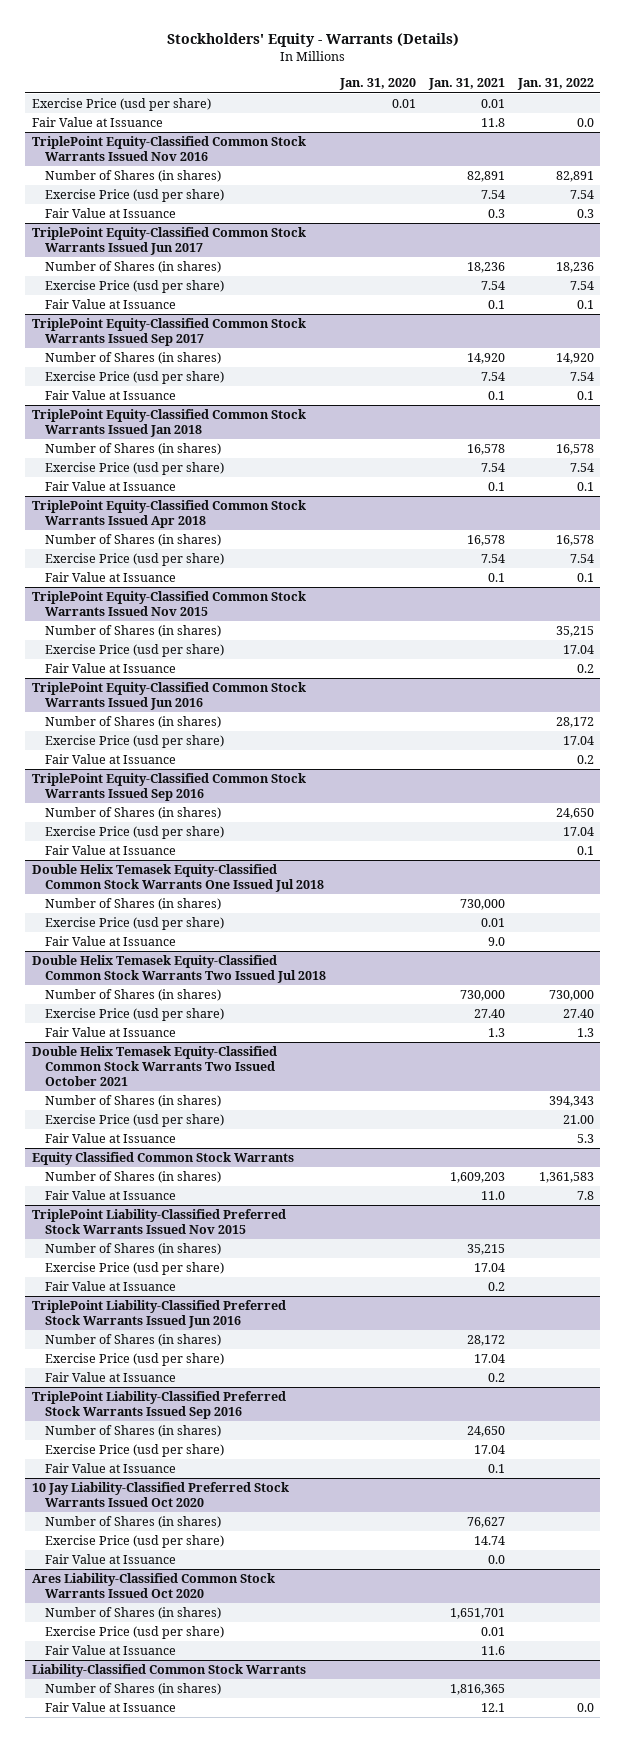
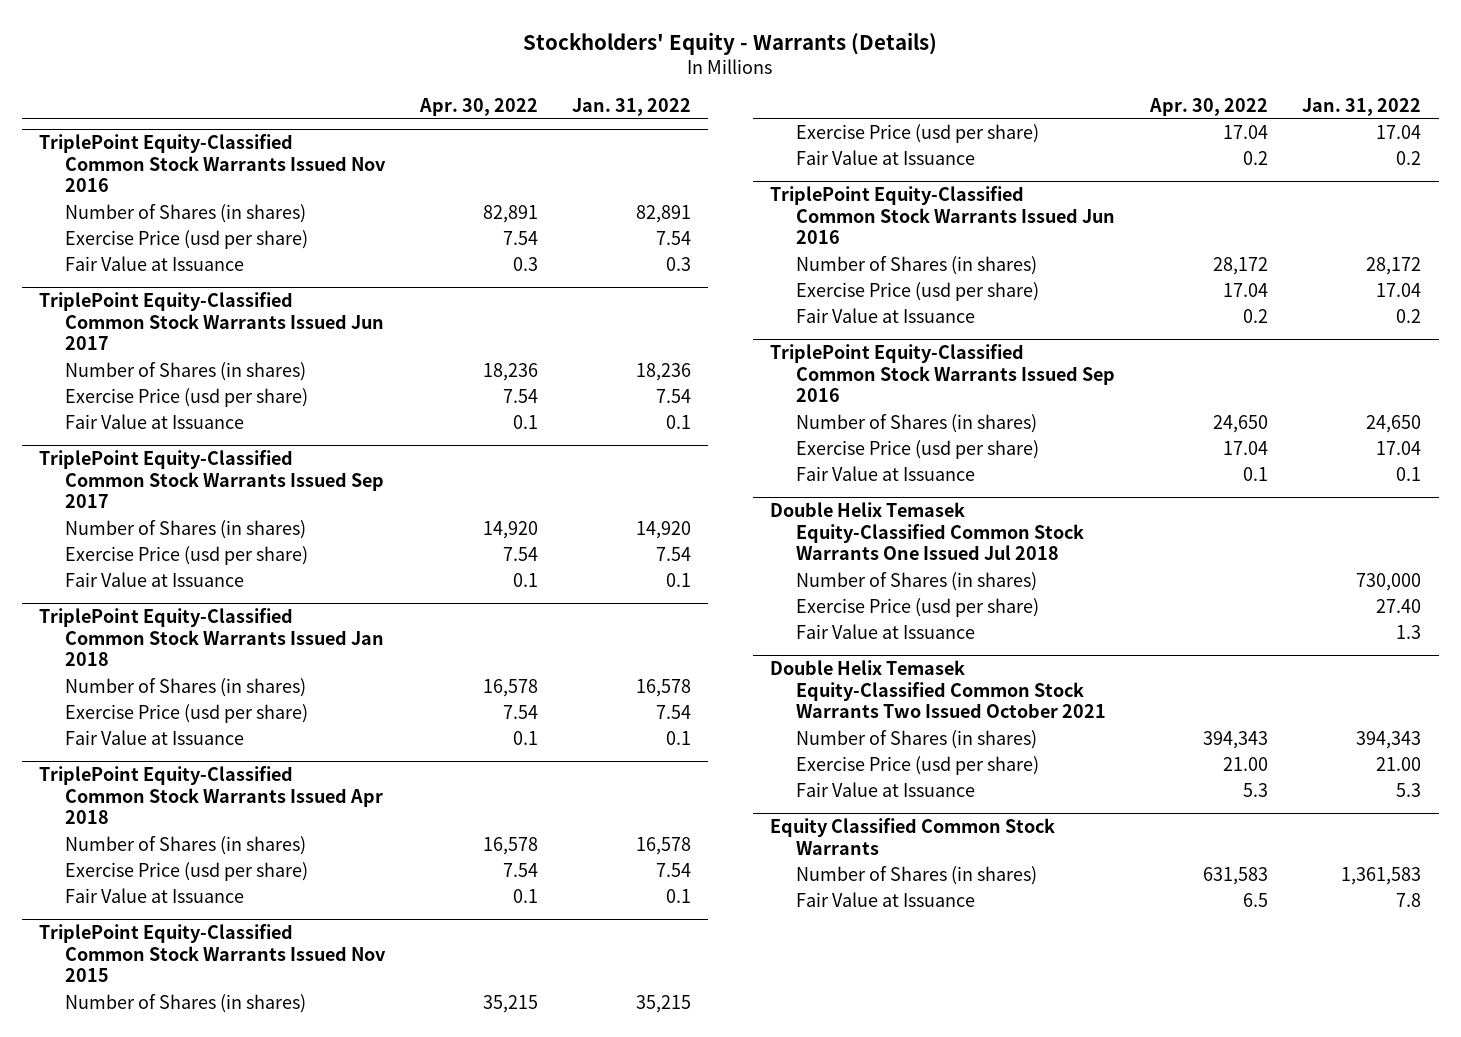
- | Jan. 31, 2020 | Jan. 31, 2021 | Jan. 31, 2022
+ | Apr. 30, 2022 | Jan. 31, 2022
- Exercise Price (usd per share) | 0.01 | 0.01 |
- Fair Value at Issuance | | 11.8 | 0.0
@ Double Helix Temasek Equity-Classified Common Stock Warrants One Issued Jul 2018
- Number of Shares (in shares) | | 730,000 |
- Exercise Price (usd per share) | | 0.01 |
- Fair Value at Issuance | | 9.0 |
- Double Helix Temasek Equity-Classified Common Stock Warrants Two Issued Jul 2018
- TriplePoint Liability-Classified Preferred Stock Warrants Issued Nov 2015
- Number of Shares (in shares) | | 35,215 |
- Exercise Price (usd per share) | | 17.04 |
- Fair Value at Issuance | | 0.2 |
- TriplePoint Liability-Classified Preferred Stock Warrants Issued Jun 2016
- Number of Shares (in shares) | | 28,172 |
- Exercise Price (usd per share) | | 17.04 |
- Fair Value at Issuance | | 0.2 |
- TriplePoint Liability-Classified Preferred Stock Warrants Issued Sep 2016
- Number of Shares (in shares) | | 24,650 |
- Exercise Price (usd per share) | | 17.04 |
- Fair Value at Issuance | | 0.1 |
- 10 Jay Liability-Classified Preferred Stock Warrants Issued Oct 2020
- Number of Shares (in shares) | | 76,627 |
- Exercise Price (usd per share) | | 14.74 |
- Fair Value at Issuance | | 0.0 |
- Ares Liability-Classified Common Stock Warrants Issued Oct 2020
- Number of Shares (in shares) | | 1,651,701 |
- Exercise Price (usd per share) | | 0.01 |
- Fair Value at Issuance | | 11.6 |
- Liability-Classified Common Stock Warrants
- Number of Shares (in shares) | | 1,816,365 |
- Fair Value at Issuance | | 12.1 | 0.0

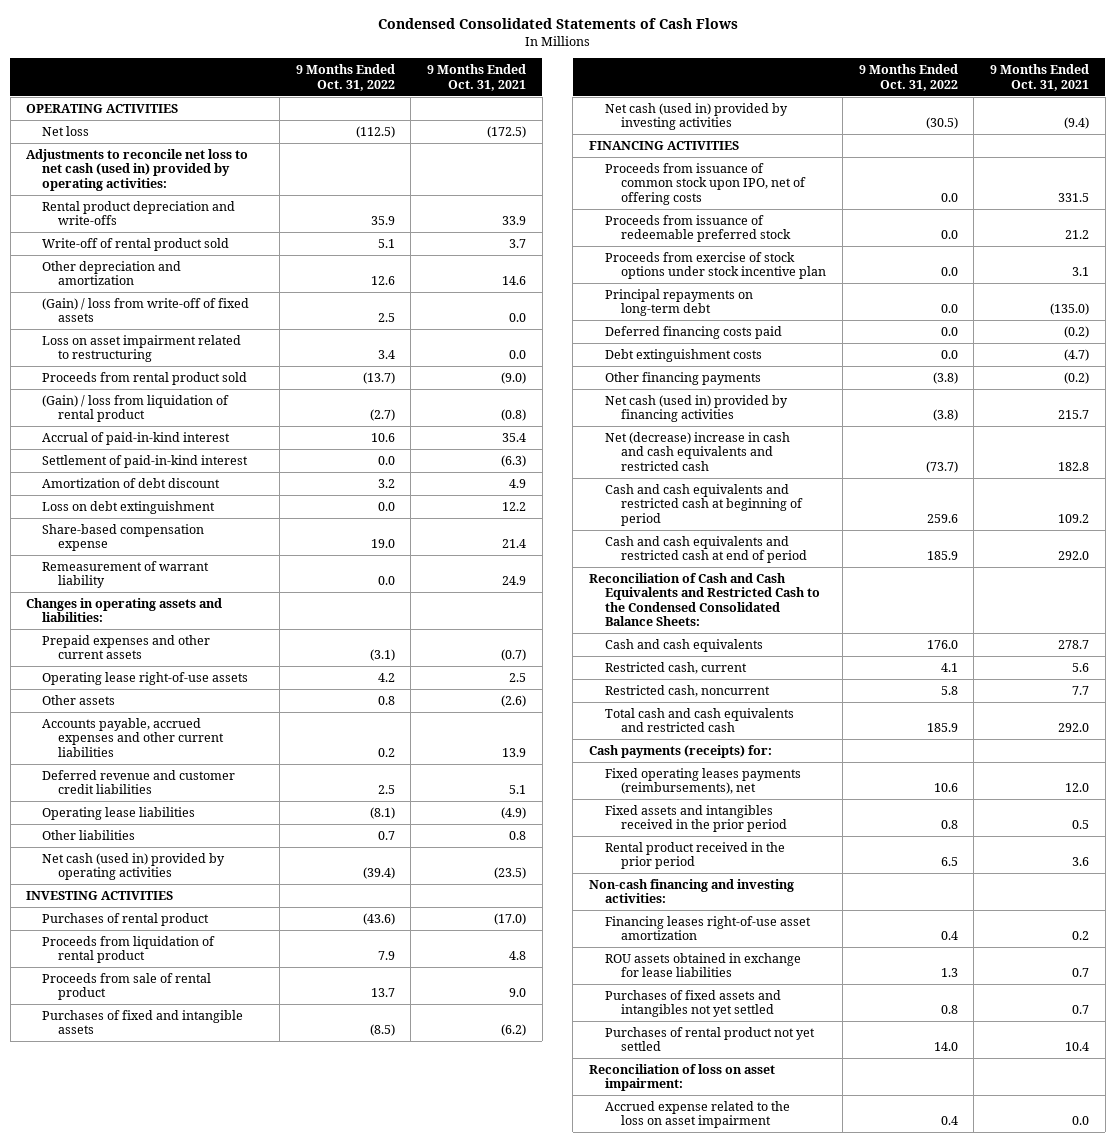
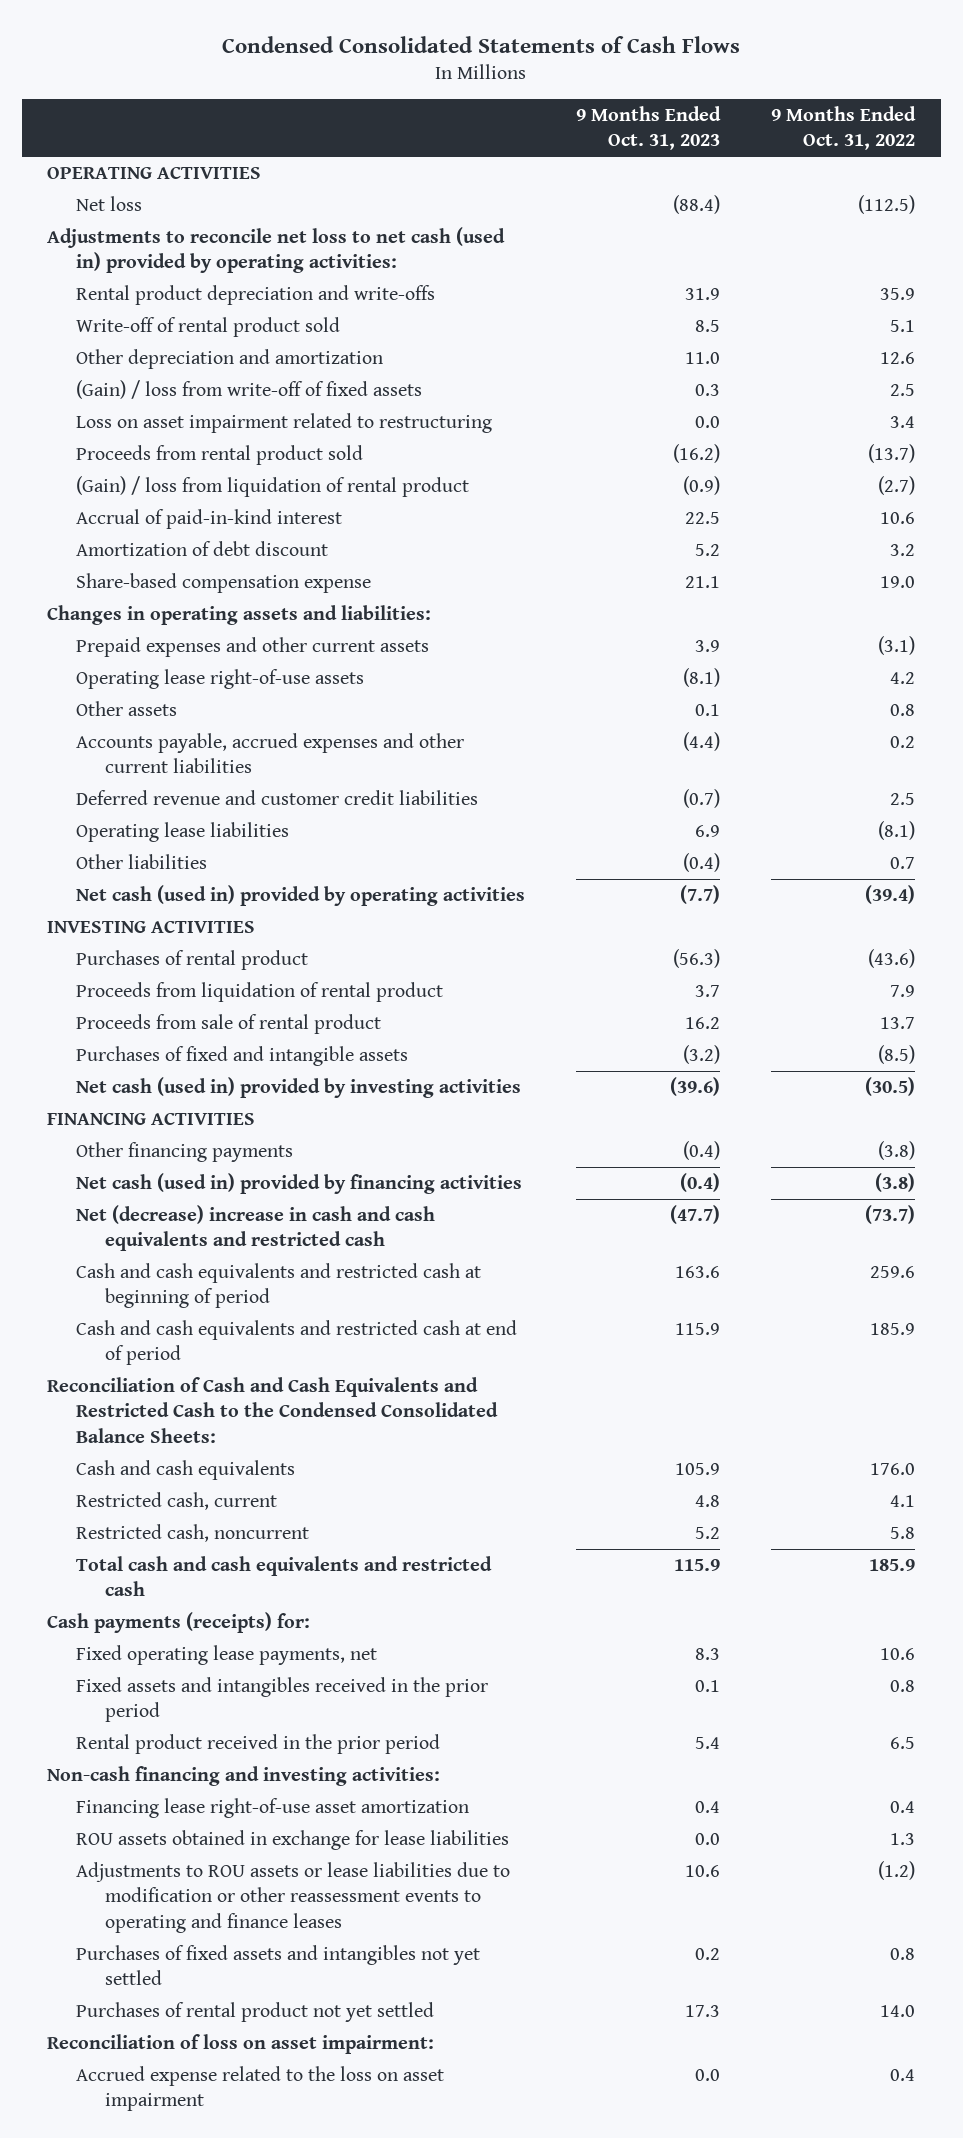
- | 9 Months Ended Oct. 31, 2022 | 9 Months Ended Oct. 31, 2021
+ | 9 Months Ended Oct. 31, 2023 | 9 Months Ended Oct. 31, 2022
- Settlement of paid-in-kind interest | 0.0 | (6.3)
- Loss on debt extinguishment | 0.0 | 12.2
- Remeasurement of warrant liability | 0.0 | 24.9
- Proceeds from issuance of common stock upon IPO, net of offering costs | 0.0 | 331.5
- Proceeds from issuance of redeemable preferred stock | 0.0 | 21.2
- Proceeds from exercise of stock options under stock incentive plan | 0.0 | 3.1
- Principal repayments on long-term debt | 0.0 | (135.0)
- Deferred financing costs paid | 0.0 | (0.2)
- Debt extinguishment costs | 0.0 | (4.7)
- Fixed operating leases payments (reimbursements), net | 10.6 | 12.0
+ Fixed operating lease payments, net | 8.3 | 10.6
- Financing leases right-of-use asset amortization | 0.4 | 0.2
+ Financing lease right-of-use asset amortization | 0.4 | 0.4
+ Adjustments to ROU assets or lease liabilities due to modification or other reassessment events to operating and finance leases | 10.6 | (1.2)

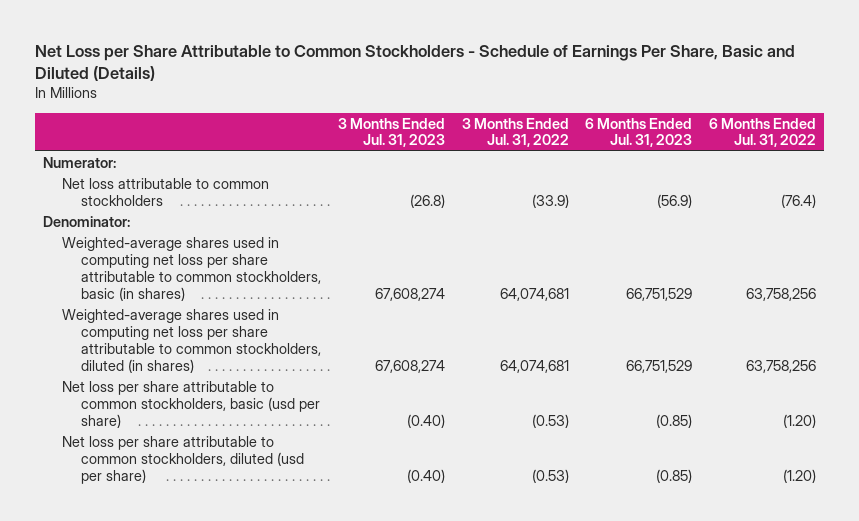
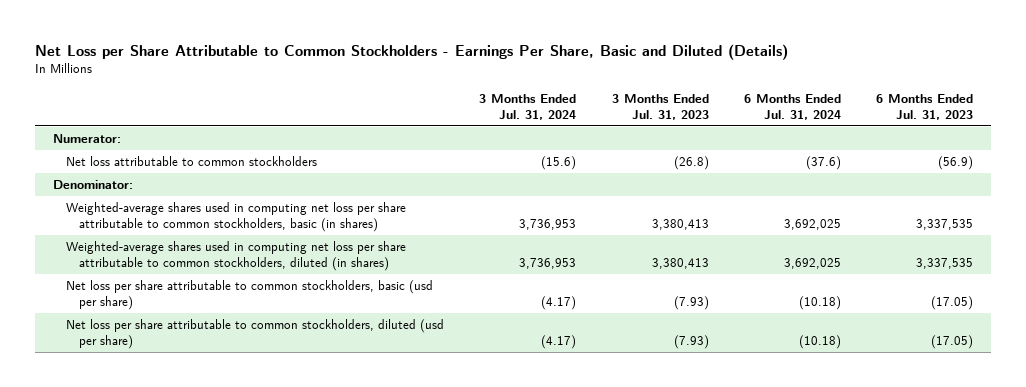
- Net Loss per Share Attributable to Common Stockholders - Schedule of Earnings Per Share, Basic and Diluted (Details)
+ Net Loss per Share Attributable to Common Stockholders - Earnings Per Share, Basic and Diluted (Details)
- | 3 Months Ended Jul. 31, 2023 | 3 Months Ended Jul. 31, 2022 | 6 Months Ended Jul. 31, 2023 | 6 Months Ended Jul. 31, 2022
+ | 3 Months Ended Jul. 31, 2024 | 3 Months Ended Jul. 31, 2023 | 6 Months Ended Jul. 31, 2024 | 6 Months Ended Jul. 31, 2023
- Weighted-average shares used in computing net loss per share attributable to common stockholders, basic (in shares) | 67,608,274 | 64,074,681 | 66,751,529 | 63,758,256
- Weighted-average shares used in computing net loss per share attributable to common stockholders, diluted (in shares) | 67,608,274 | 64,074,681 | 66,751,529 | 63,758,256
- Net loss per share attributable to common stockholders, basic (usd per share) | (0.40) | (0.53) | (0.85) | (1.20)
- Net loss per share attributable to common stockholders, diluted (usd per share) | (0.40) | (0.53) | (0.85) | (1.20)
+ Weighted-average shares used in computing net loss per share attributable to common stockholders, basic (in shares) | 3,736,953 | 3,380,413 | 3,692,025 | 3,337,535
+ Weighted-average shares used in computing net loss per share attributable to common stockholders, diluted (in shares) | 3,736,953 | 3,380,413 | 3,692,025 | 3,337,535
+ Net loss per share attributable to common stockholders, basic (usd per share) | (4.17) | (7.93) | (10.18) | (17.05)
+ Net loss per share attributable to common stockholders, diluted (usd per share) | (4.17) | (7.93) | (10.18) | (17.05)

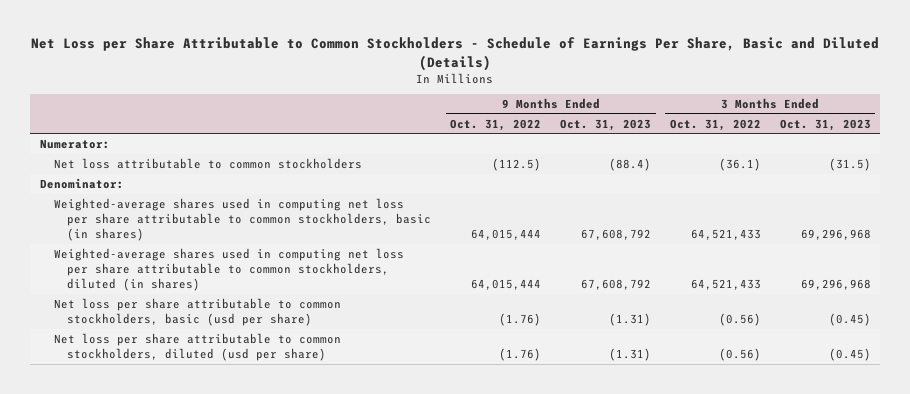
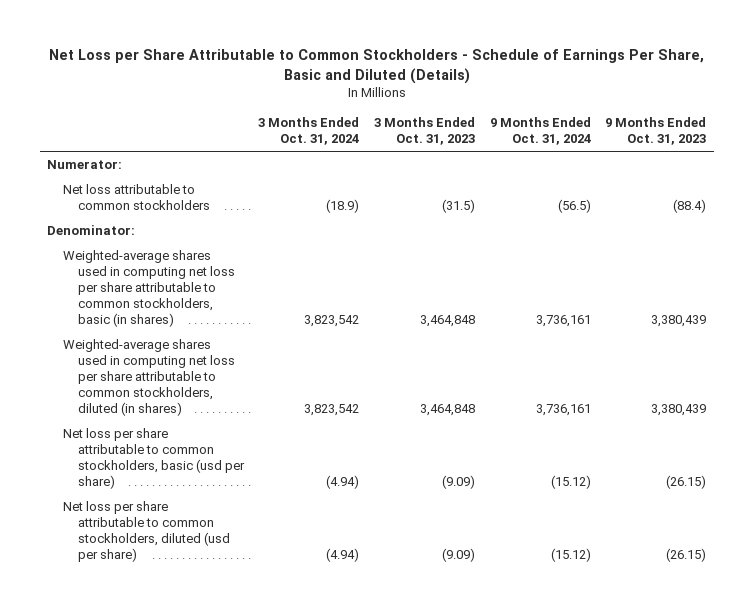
- | 9 Months Ended Oct. 31, 2022 | 9 Months Ended Oct. 31, 2023 | 3 Months Ended Oct. 31, 2022 | 3 Months Ended Oct. 31, 2023
+ | 3 Months Ended Oct. 31, 2024 | 3 Months Ended Oct. 31, 2023 | 9 Months Ended Oct. 31, 2024 | 9 Months Ended Oct. 31, 2023
- Weighted-average shares used in computing net loss per share attributable to common stockholders, basic (in shares) | 64,015,444 | 67,608,792 | 64,521,433 | 69,296,968
- Weighted-average shares used in computing net loss per share attributable to common stockholders, diluted (in shares) | 64,015,444 | 67,608,792 | 64,521,433 | 69,296,968
- Net loss per share attributable to common stockholders, basic (usd per share) | (1.76) | (1.31) | (0.56) | (0.45)
- Net loss per share attributable to common stockholders, diluted (usd per share) | (1.76) | (1.31) | (0.56) | (0.45)
+ Weighted-average shares used in computing net loss per share attributable to common stockholders, basic (in shares) | 3,823,542 | 3,464,848 | 3,736,161 | 3,380,439
+ Weighted-average shares used in computing net loss per share attributable to common stockholders, diluted (in shares) | 3,823,542 | 3,464,848 | 3,736,161 | 3,380,439
+ Net loss per share attributable to common stockholders, basic (usd per share) | (4.94) | (9.09) | (15.12) | (26.15)
+ Net loss per share attributable to common stockholders, diluted (usd per share) | (4.94) | (9.09) | (15.12) | (26.15)

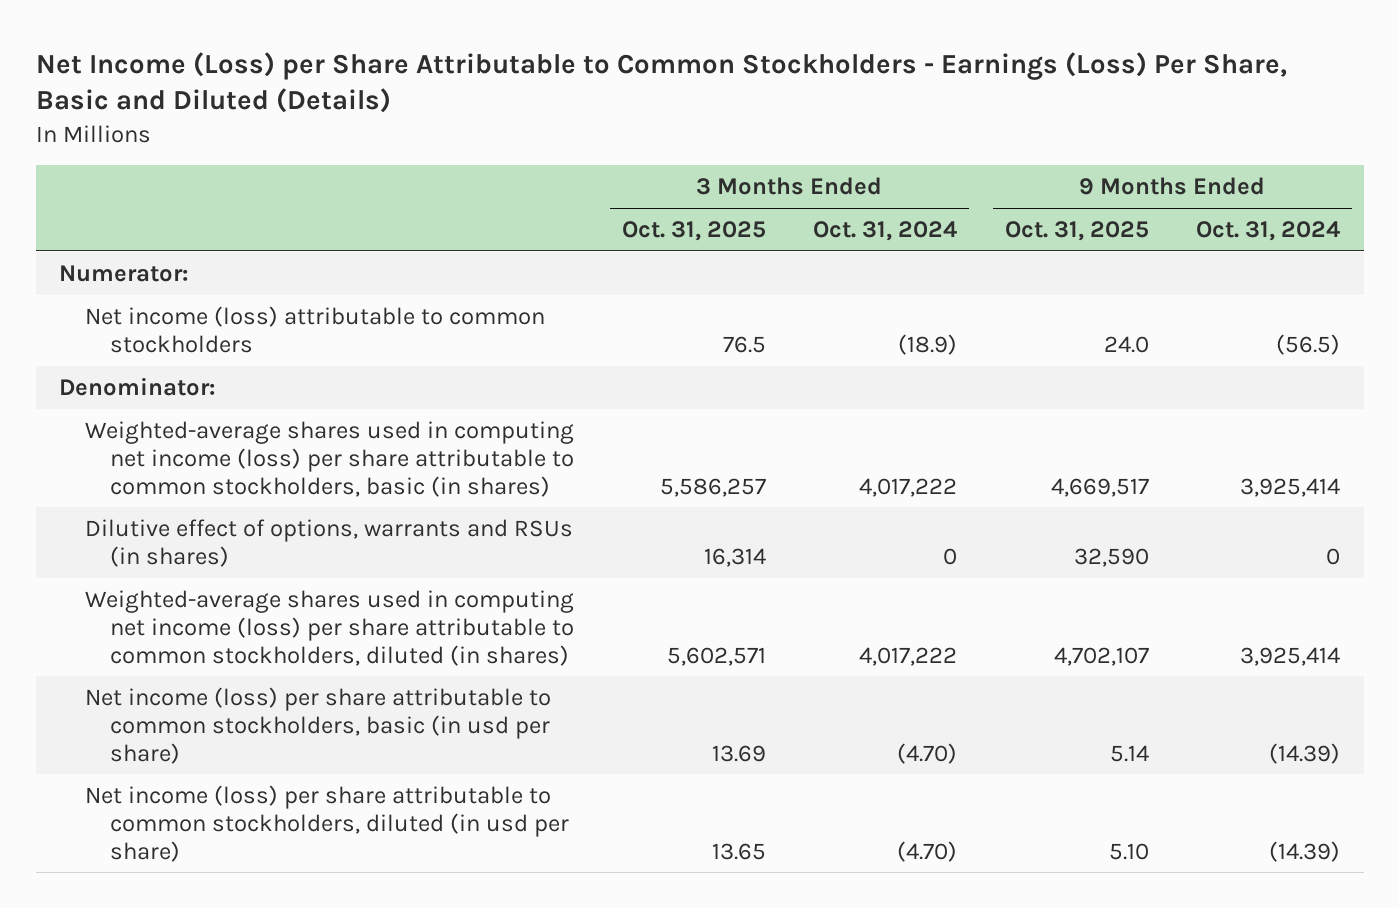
- Net Loss per Share Attributable to Common Stockholders - Schedule of Earnings Per Share, Basic and Diluted (Details)
+ Net Income (Loss) per Share Attributable to Common Stockholders - Earnings (Loss) Per Share, Basic and Diluted (Details)
- | 3 Months Ended Oct. 31, 2024 | 3 Months Ended Oct. 31, 2023 | 9 Months Ended Oct. 31, 2024 | 9 Months Ended Oct. 31, 2023
+ | 3 Months Ended Oct. 31, 2025 | 3 Months Ended Oct. 31, 2024 | 9 Months Ended Oct. 31, 2025 | 9 Months Ended Oct. 31, 2024
- Net loss attributable to common stockholders | (18.9) | (31.5) | (56.5) | (88.4)
+ Net income (loss) attributable to common stockholders | 76.5 | (18.9) | 24.0 | (56.5)
- Weighted-average shares used in computing net loss per share attributable to common stockholders, basic (in shares) | 3,823,542 | 3,464,848 | 3,736,161 | 3,380,439
- Weighted-average shares used in computing net loss per share attributable to common stockholders, diluted (in shares) | 3,823,542 | 3,464,848 | 3,736,161 | 3,380,439
- Net loss per share attributable to common stockholders, basic (usd per share) | (4.94) | (9.09) | (15.12) | (26.15)
- Net loss per share attributable to common stockholders, diluted (usd per share) | (4.94) | (9.09) | (15.12) | (26.15)
+ Weighted-average shares used in computing net income (loss) per share attributable to common stockholders, basic (in shares) | 5,586,257 | 4,017,222 | 4,669,517 | 3,925,414
+ Dilutive effect of options, warrants and RSUs (in shares) | 16,314 | 0 | 32,590 | 0
+ Weighted-average shares used in computing net income (loss) per share attributable to common stockholders, diluted (in shares) | 5,602,571 | 4,017,222 | 4,702,107 | 3,925,414
+ Net income (loss) per share attributable to common stockholders, basic (in usd per share) | 13.69 | (4.70) | 5.14 | (14.39)
+ Net income (loss) per share attributable to common stockholders, diluted (in usd per share) | 13.65 | (4.70) | 5.10 | (14.39)

